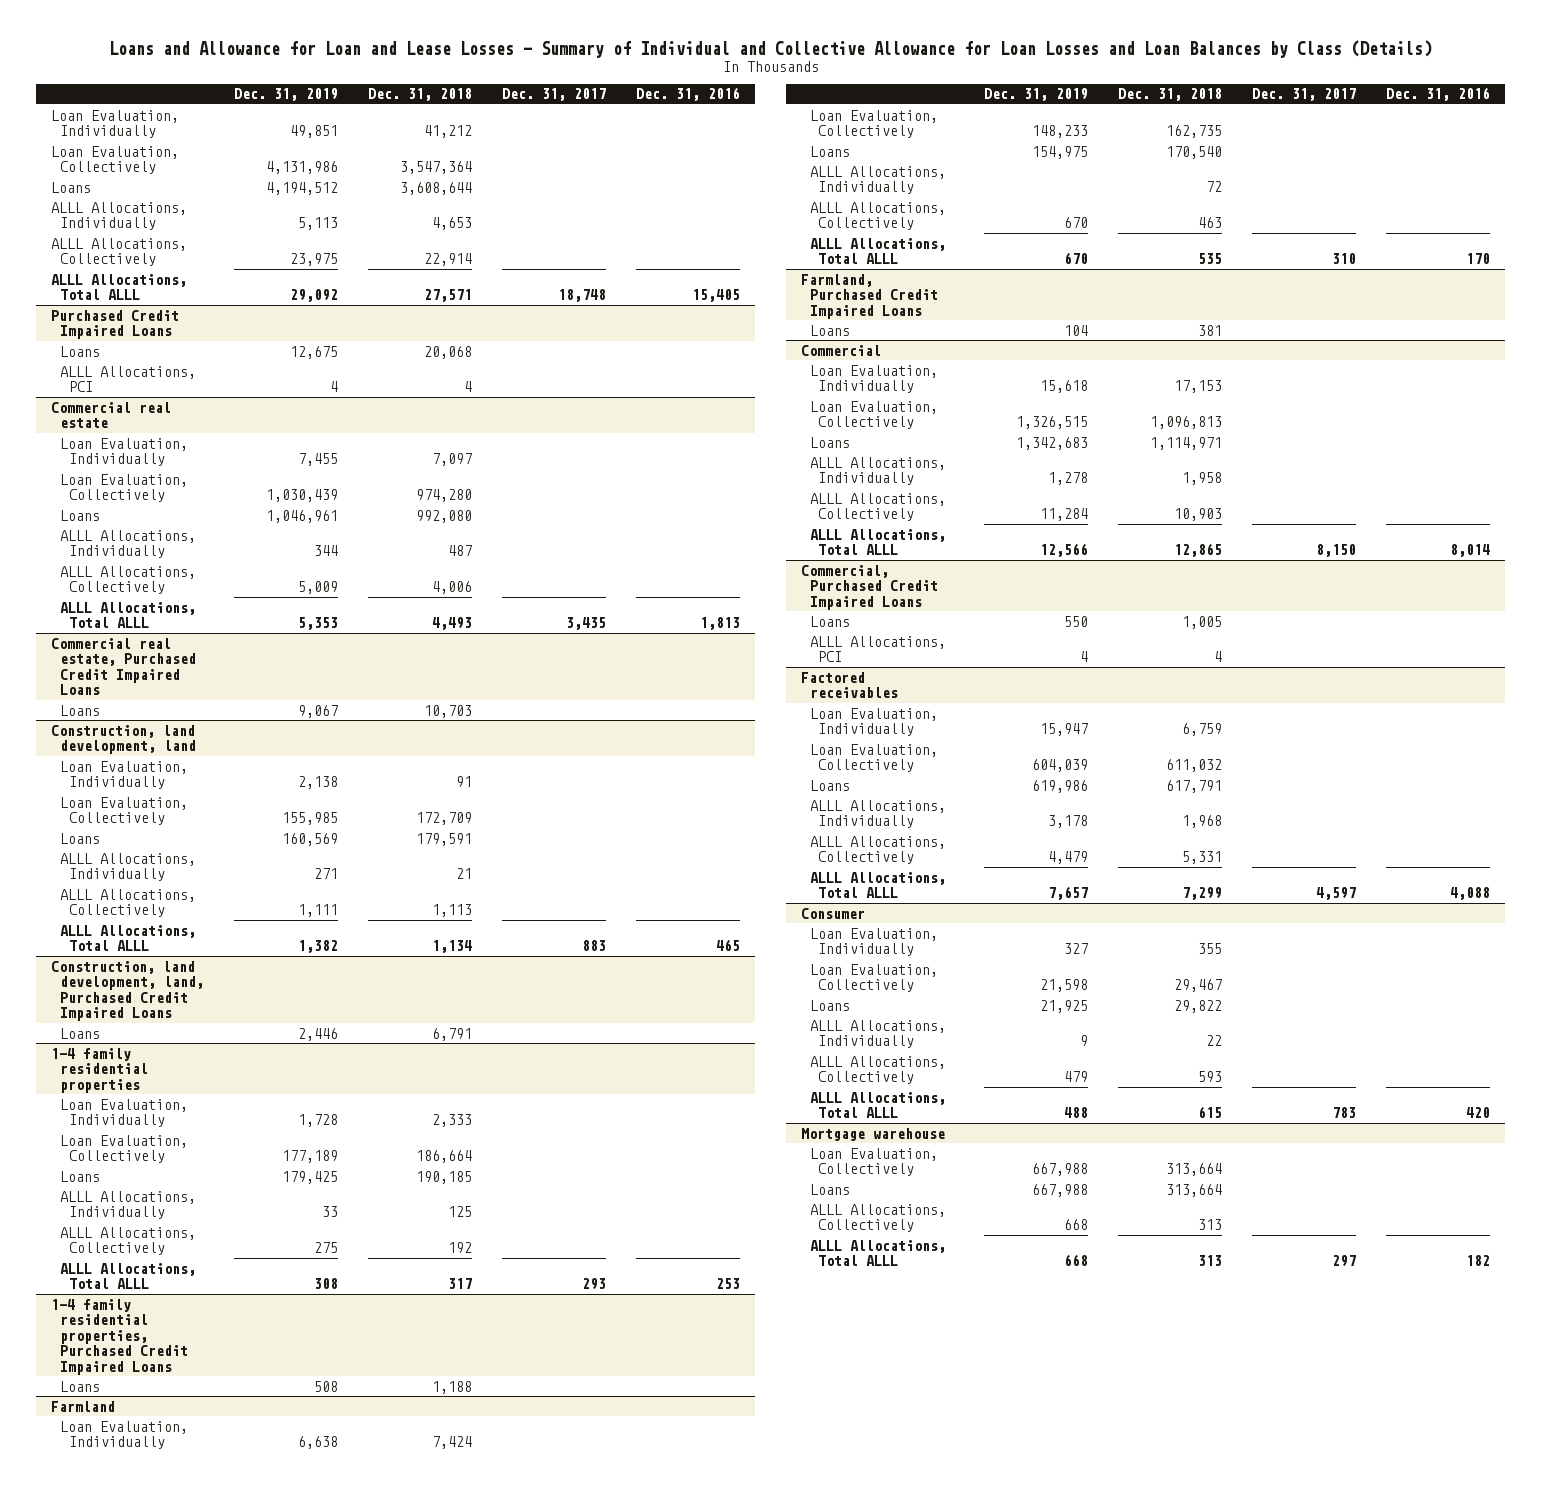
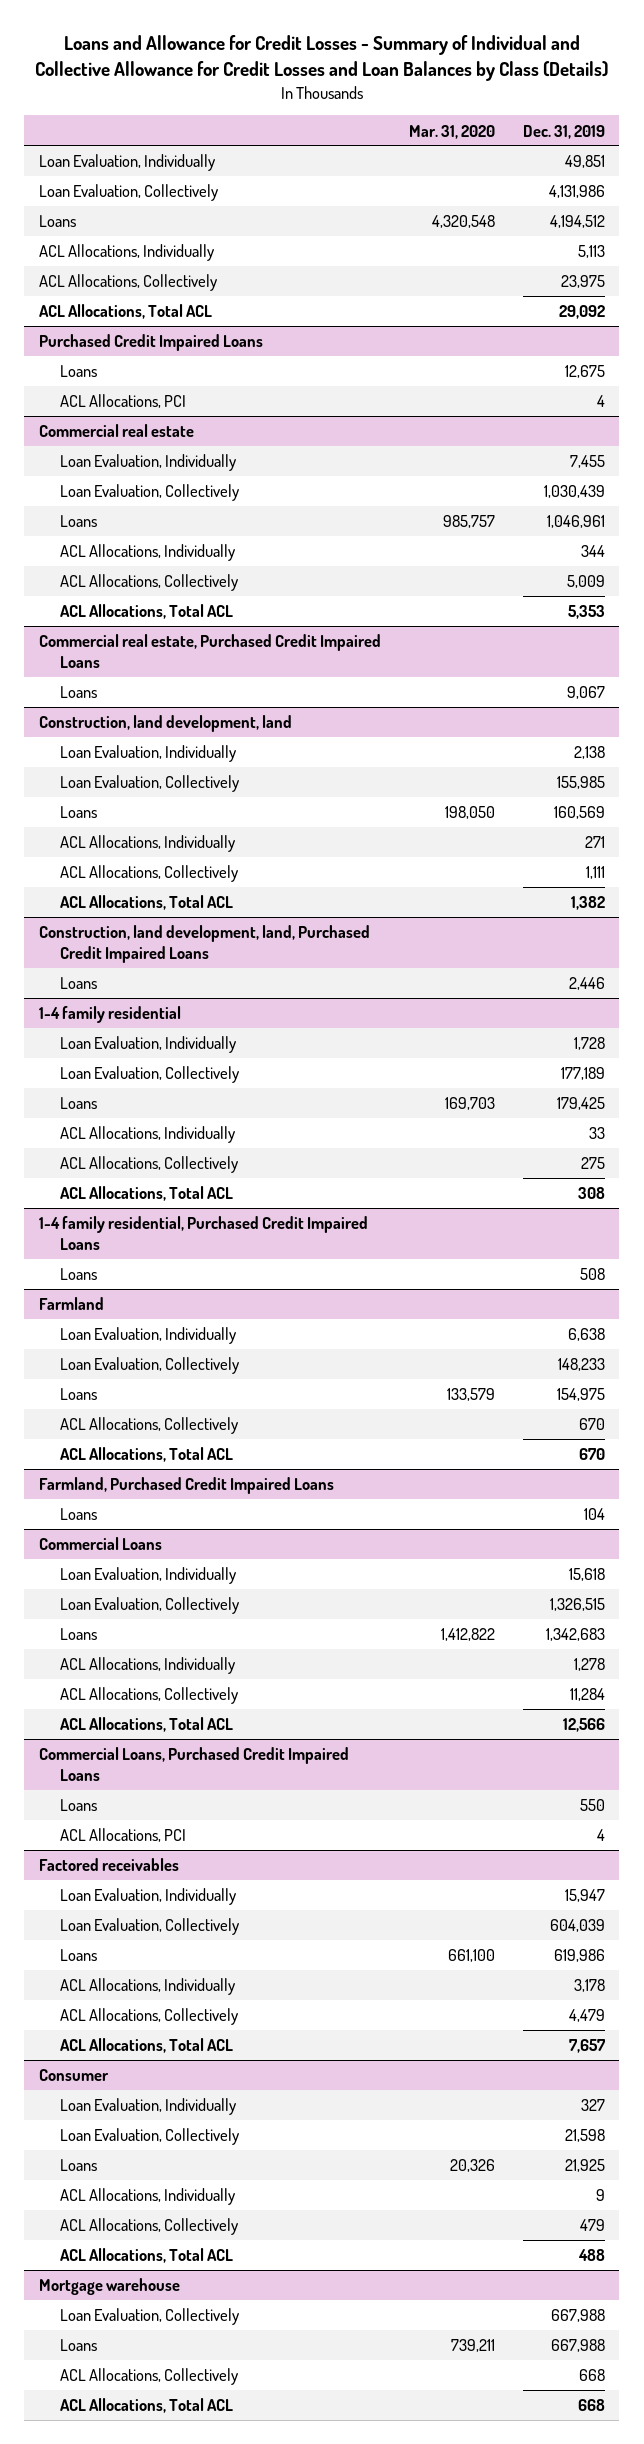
- Loans and Allowance for Loan and Lease Losses - Summary of Individual and Collective Allowance for Loan Losses and Loan Balances by Class (Details)
+ Loans and Allowance for Credit Losses - Summary of Individual and Collective Allowance for Credit Losses and Loan Balances by Class (Details)
- | Dec. 31, 2019 | Dec. 31, 2018 | Dec. 31, 2017 | Dec. 31, 2016
+ | Mar. 31, 2020 | Dec. 31, 2019
- ALLL Allocations, Individually | 5,113 | 4,653 | |
- ALLL Allocations, Collectively | 23,975 | 22,914 | |
- ALLL Allocations, Total ALLL | 29,092 | 27,571 | 18,748 | 15,405
+ ACL Allocations, Individually | | 5,113
+ ACL Allocations, Collectively | | 23,975
+ ACL Allocations, Total ACL | | 29,092
@ Purchased Credit Impaired Loans
- ALLL Allocations, PCI | 4 | 4 | |
+ ACL Allocations, PCI | | 4
@ Commercial real estate
- ALLL Allocations, Individually | 344 | 487 | |
- ALLL Allocations, Collectively | 5,009 | 4,006 | |
- ALLL Allocations, Total ALLL | 5,353 | 4,493 | 3,435 | 1,813
+ ACL Allocations, Individually | | 344
+ ACL Allocations, Collectively | | 5,009
+ ACL Allocations, Total ACL | | 5,353
@ Construction, land development, land
- ALLL Allocations, Individually | 271 | 21 | |
- ALLL Allocations, Collectively | 1,111 | 1,113 | |
- ALLL Allocations, Total ALLL | 1,382 | 1,134 | 883 | 465
+ ACL Allocations, Individually | | 271
+ ACL Allocations, Collectively | | 1,111
+ ACL Allocations, Total ACL | | 1,382
- 1-4 family residential properties
+ 1-4 family residential
- ALLL Allocations, Individually | 33 | 125 | |
- ALLL Allocations, Collectively | 275 | 192 | |
- ALLL Allocations, Total ALLL | 308 | 317 | 293 | 253
- 1-4 family residential properties, Purchased Credit Impaired Loans
+ ACL Allocations, Individually | | 33
+ ACL Allocations, Collectively | | 275
+ ACL Allocations, Total ACL | | 308
+ 1-4 family residential, Purchased Credit Impaired Loans
@ Farmland
- ALLL Allocations, Individually | | 72 | |
- ALLL Allocations, Collectively | 670 | 463 | |
- ALLL Allocations, Total ALLL | 670 | 535 | 310 | 170
+ ACL Allocations, Collectively | | 670
+ ACL Allocations, Total ACL | | 670
- Commercial
+ Commercial Loans
- ALLL Allocations, Individually | 1,278 | 1,958 | |
- ALLL Allocations, Collectively | 11,284 | 10,903 | |
- ALLL Allocations, Total ALLL | 12,566 | 12,865 | 8,150 | 8,014
- Commercial, Purchased Credit Impaired Loans
+ ACL Allocations, Individually | | 1,278
+ ACL Allocations, Collectively | | 11,284
+ ACL Allocations, Total ACL | | 12,566
+ Commercial Loans, Purchased Credit Impaired Loans
- ALLL Allocations, PCI | 4 | 4 | |
+ ACL Allocations, PCI | | 4
@ Factored receivables
- ALLL Allocations, Individually | 3,178 | 1,968 | |
- ALLL Allocations, Collectively | 4,479 | 5,331 | |
- ALLL Allocations, Total ALLL | 7,657 | 7,299 | 4,597 | 4,088
+ ACL Allocations, Individually | | 3,178
+ ACL Allocations, Collectively | | 4,479
+ ACL Allocations, Total ACL | | 7,657
@ Consumer
- ALLL Allocations, Individually | 9 | 22 | |
- ALLL Allocations, Collectively | 479 | 593 | |
- ALLL Allocations, Total ALLL | 488 | 615 | 783 | 420
+ ACL Allocations, Individually | | 9
+ ACL Allocations, Collectively | | 479
+ ACL Allocations, Total ACL | | 488
@ Mortgage warehouse
- ALLL Allocations, Collectively | 668 | 313 | |
- ALLL Allocations, Total ALLL | 668 | 313 | 297 | 182
+ ACL Allocations, Collectively | | 668
+ ACL Allocations, Total ACL | | 668

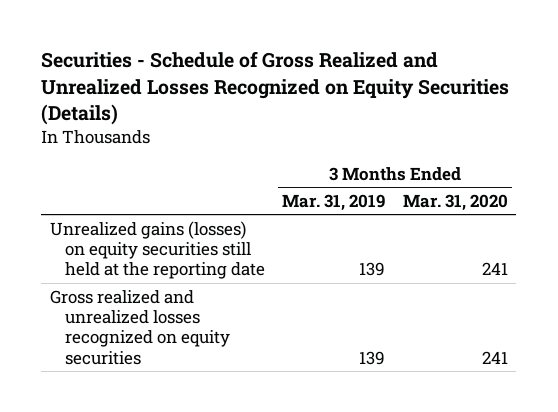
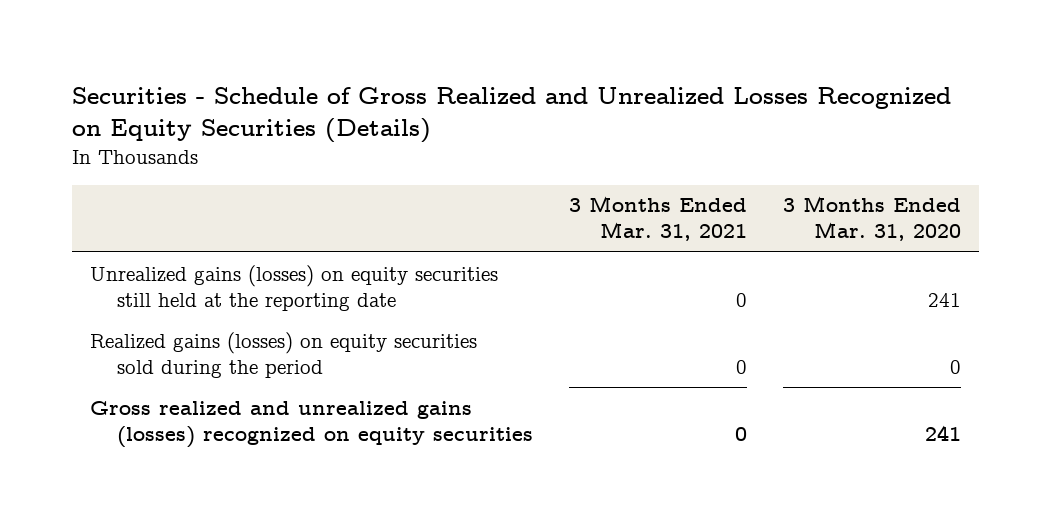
- | 3 Months Ended Mar. 31, 2019 | 3 Months Ended Mar. 31, 2020
+ | 3 Months Ended Mar. 31, 2021 | 3 Months Ended Mar. 31, 2020
- Gross realized and unrealized losses recognized on equity securities | 139 | 241
+ Realized gains (losses) on equity securities sold during the period | 0 | 0
+ Gross realized and unrealized gains (losses) recognized on equity securities | 0 | 241

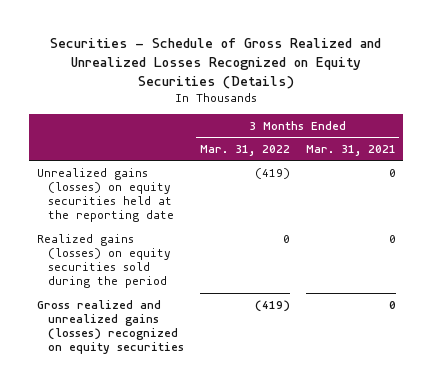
- | 3 Months Ended Mar. 31, 2021 | 3 Months Ended Mar. 31, 2020
+ | 3 Months Ended Mar. 31, 2022 | 3 Months Ended Mar. 31, 2021
- Unrealized gains (losses) on equity securities still held at the reporting date | 0 | 241
+ Unrealized gains (losses) on equity securities held at the reporting date | (419) | 0

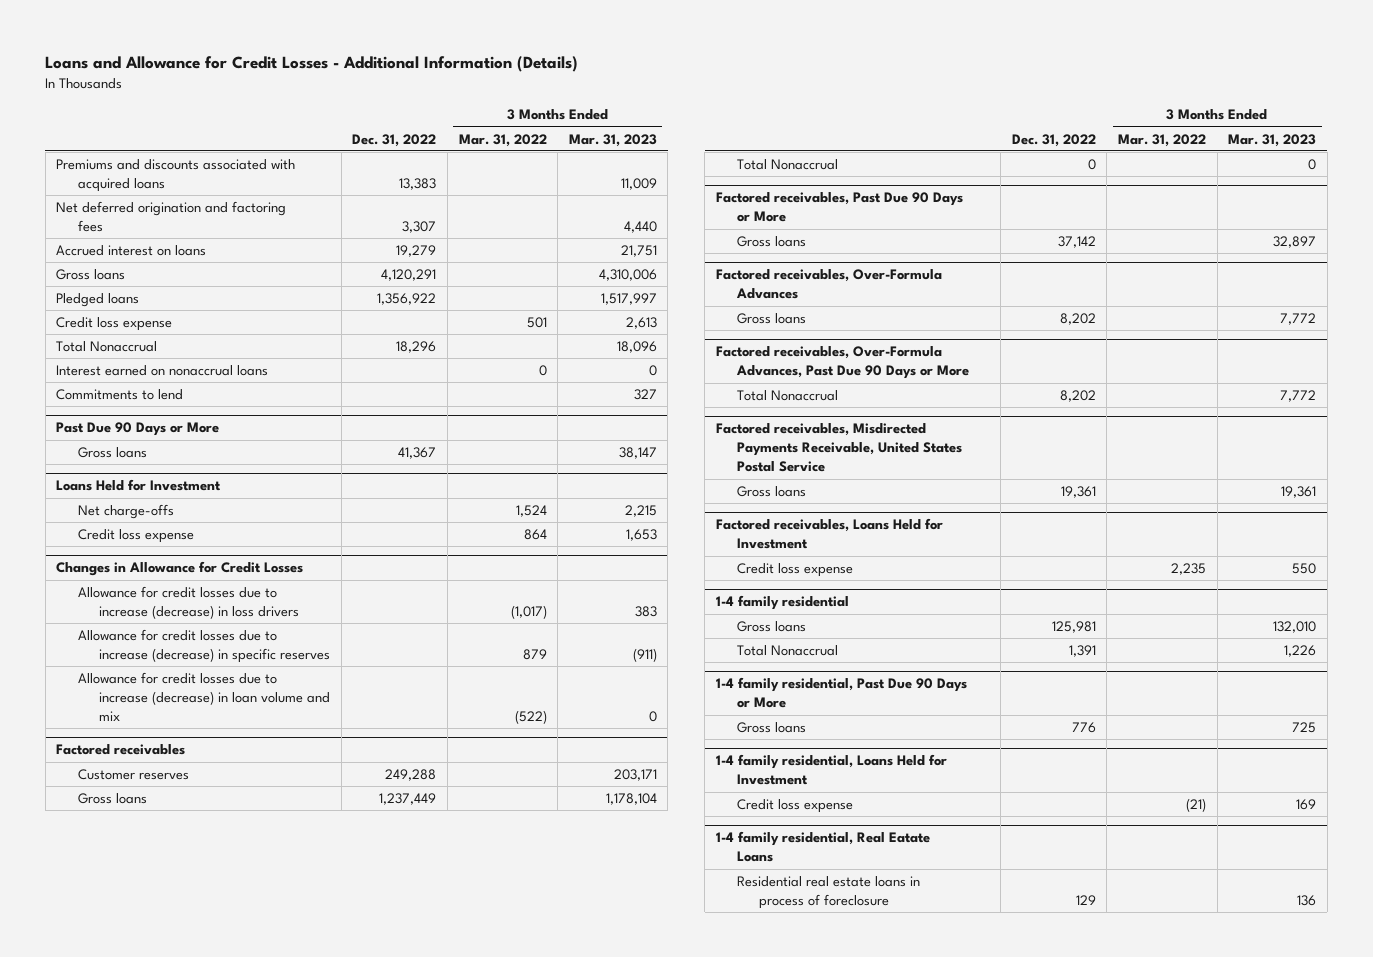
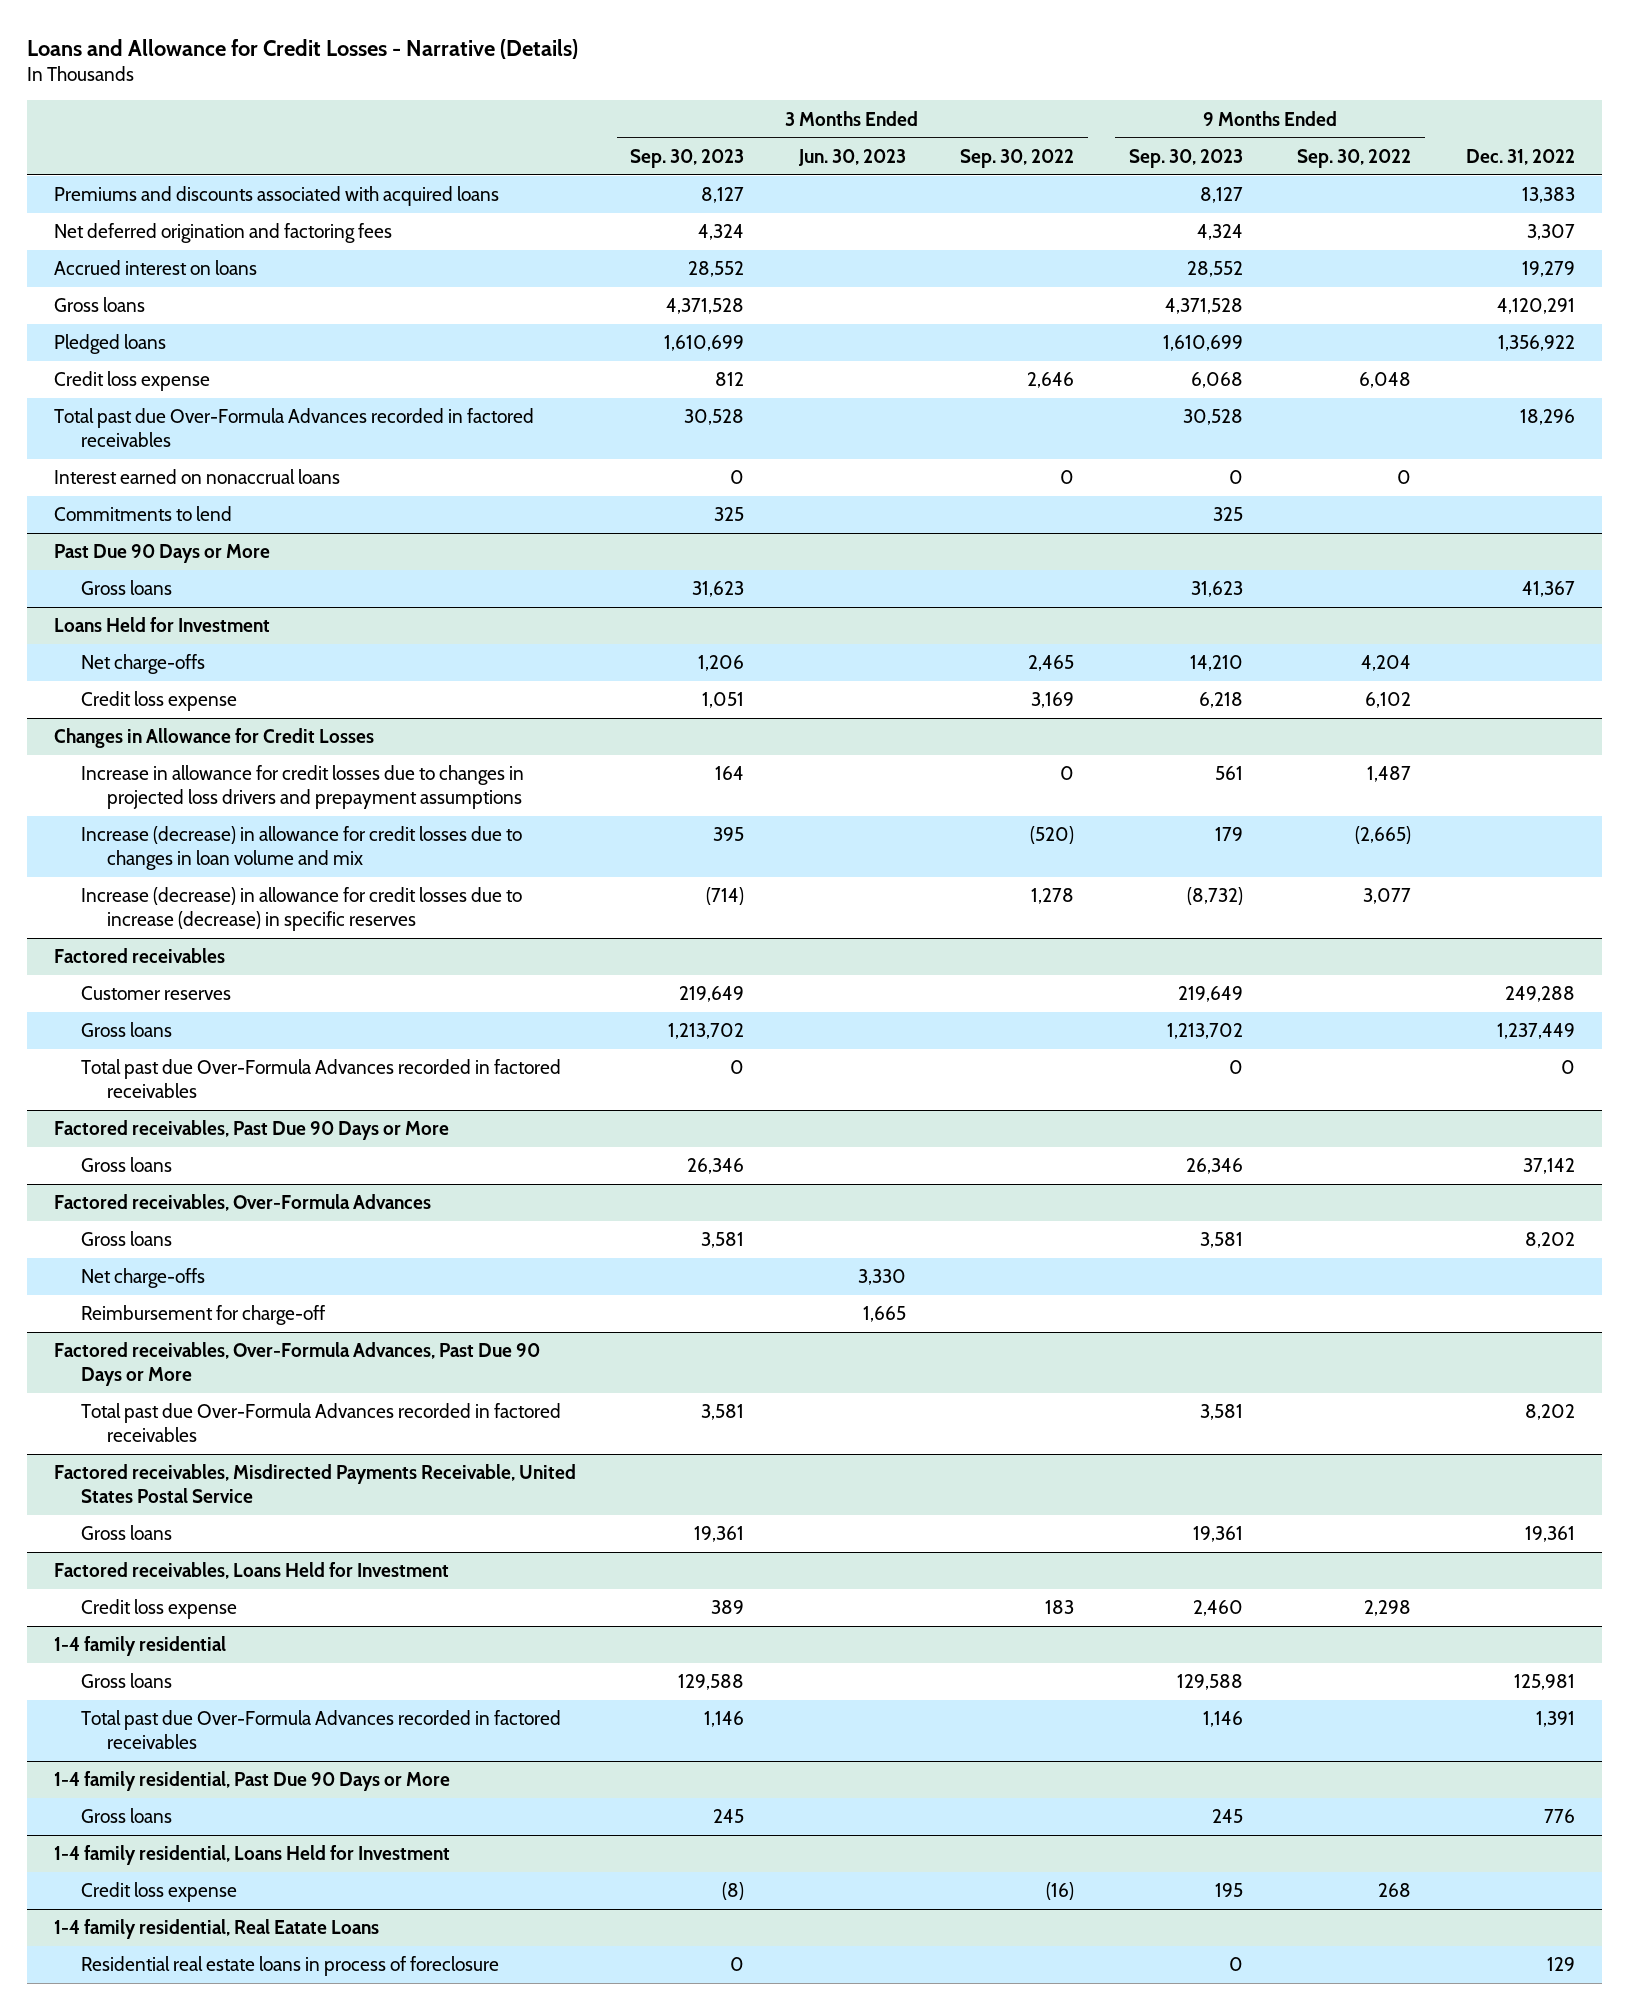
- Loans and Allowance for Credit Losses - Additional Information (Details)
+ Loans and Allowance for Credit Losses - Narrative (Details)
- | Dec. 31, 2022 | 3 Months Ended Mar. 31, 2022 | 3 Months Ended Mar. 31, 2023
+ | 3 Months Ended Sep. 30, 2023 | 3 Months Ended Jun. 30, 2023 | 3 Months Ended Sep. 30, 2022 | 9 Months Ended Sep. 30, 2023 | 9 Months Ended Sep. 30, 2022 | Dec. 31, 2022
- Total Nonaccrual | 18,296 | | 18,096
+ Total past due Over-Formula Advances recorded in factored receivables | 30,528 | | | 30,528 | | 18,296
@ Changes in Allowance for Credit Losses
- Allowance for credit losses due to increase (decrease) in loss drivers | | (1,017) | 383
- Allowance for credit losses due to increase (decrease) in specific reserves | | 879 | (911)
- Allowance for credit losses due to increase (decrease) in loan volume and mix | | (522) | 0
+ Increase in allowance for credit losses due to changes in projected loss drivers and prepayment assumptions | 164 | | 0 | 561 | 1,487 |
+ Increase (decrease) in allowance for credit losses due to changes in loan volume and mix | 395 | | (520) | 179 | (2,665) |
+ Increase (decrease) in allowance for credit losses due to increase (decrease) in specific reserves | (714) | | 1,278 | (8,732) | 3,077 |
@ Factored receivables
- Total Nonaccrual | 0 | | 0
+ Total past due Over-Formula Advances recorded in factored receivables | 0 | | | 0 | | 0
@ Factored receivables, Over-Formula Advances
+ Net charge-offs | | 3,330 | | | |
+ Reimbursement for charge-off | | 1,665 | | | |
@ Factored receivables, Over-Formula Advances, Past Due 90 Days or More
- Total Nonaccrual | 8,202 | | 7,772
+ Total past due Over-Formula Advances recorded in factored receivables | 3,581 | | | 3,581 | | 8,202
@ 1-4 family residential
- Total Nonaccrual | 1,391 | | 1,226
+ Total past due Over-Formula Advances recorded in factored receivables | 1,146 | | | 1,146 | | 1,391

